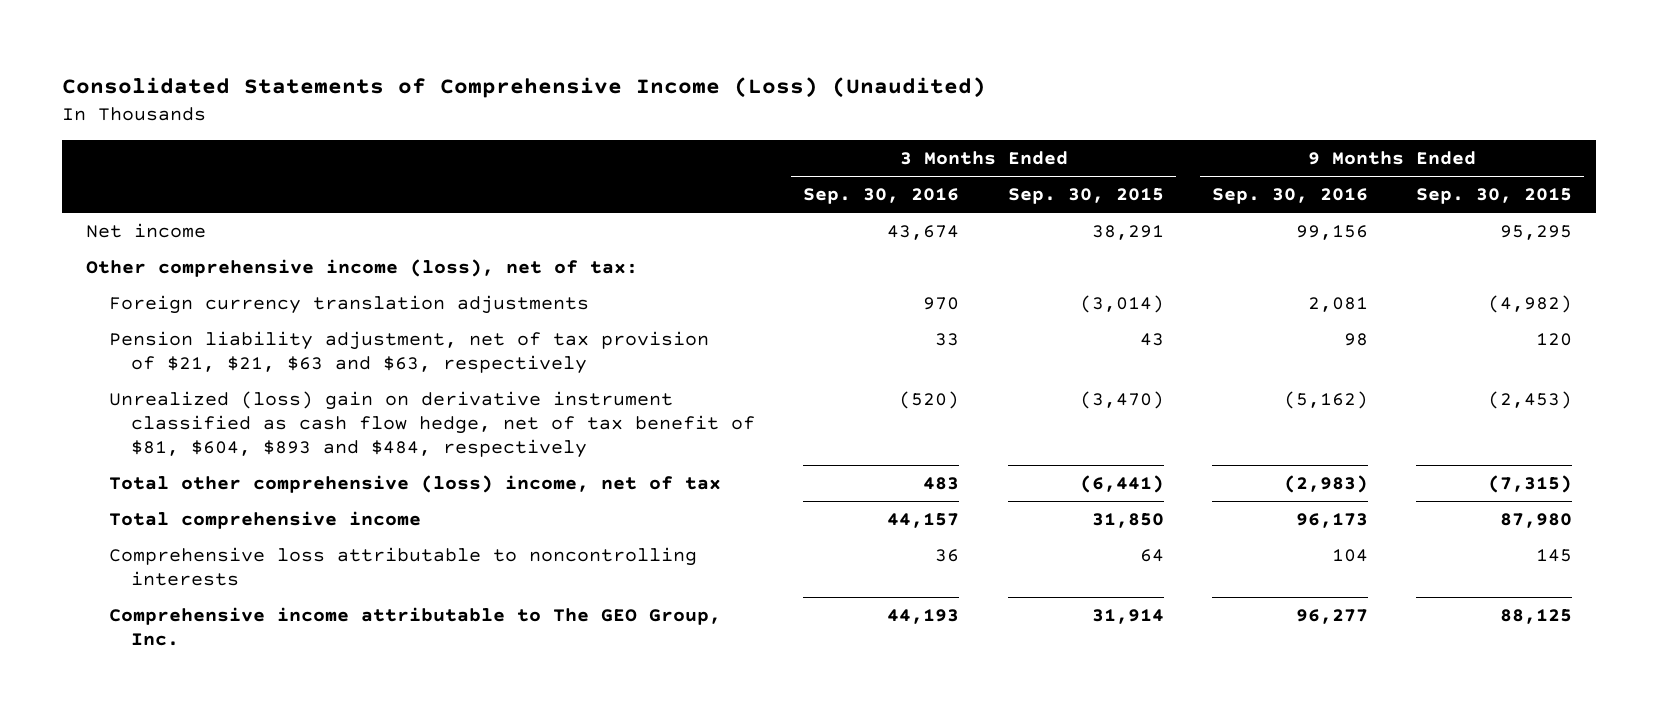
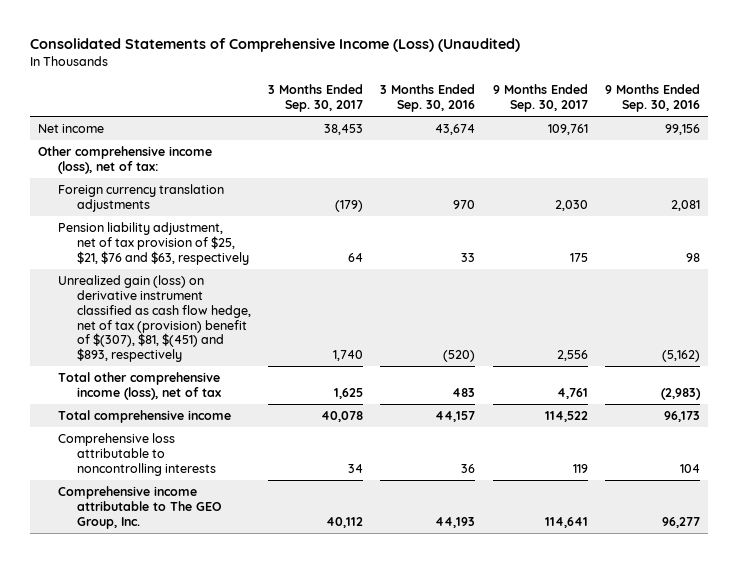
- | 3 Months Ended Sep. 30, 2016 | 3 Months Ended Sep. 30, 2015 | 9 Months Ended Sep. 30, 2016 | 9 Months Ended Sep. 30, 2015
+ | 3 Months Ended Sep. 30, 2017 | 3 Months Ended Sep. 30, 2016 | 9 Months Ended Sep. 30, 2017 | 9 Months Ended Sep. 30, 2016
- Pension liability adjustment, net of tax provision of $21, $21, $63 and $63, respectively | 33 | 43 | 98 | 120
- Unrealized (loss) gain on derivative instrument classified as cash flow hedge, net of tax benefit of $81, $604, $893 and $484, respectively | (520) | (3,470) | (5,162) | (2,453)
- Total other comprehensive (loss) income, net of tax | 483 | (6,441) | (2,983) | (7,315)
+ Pension liability adjustment, net of tax provision of $25, $21, $76 and $63, respectively | 64 | 33 | 175 | 98
+ Unrealized gain (loss) on derivative instrument classified as cash flow hedge, net of tax (provision) benefit of $(307), $81, $(451) and $893, respectively | 1,740 | (520) | 2,556 | (5,162)
+ Total other comprehensive income (loss), net of tax | 1,625 | 483 | 4,761 | (2,983)

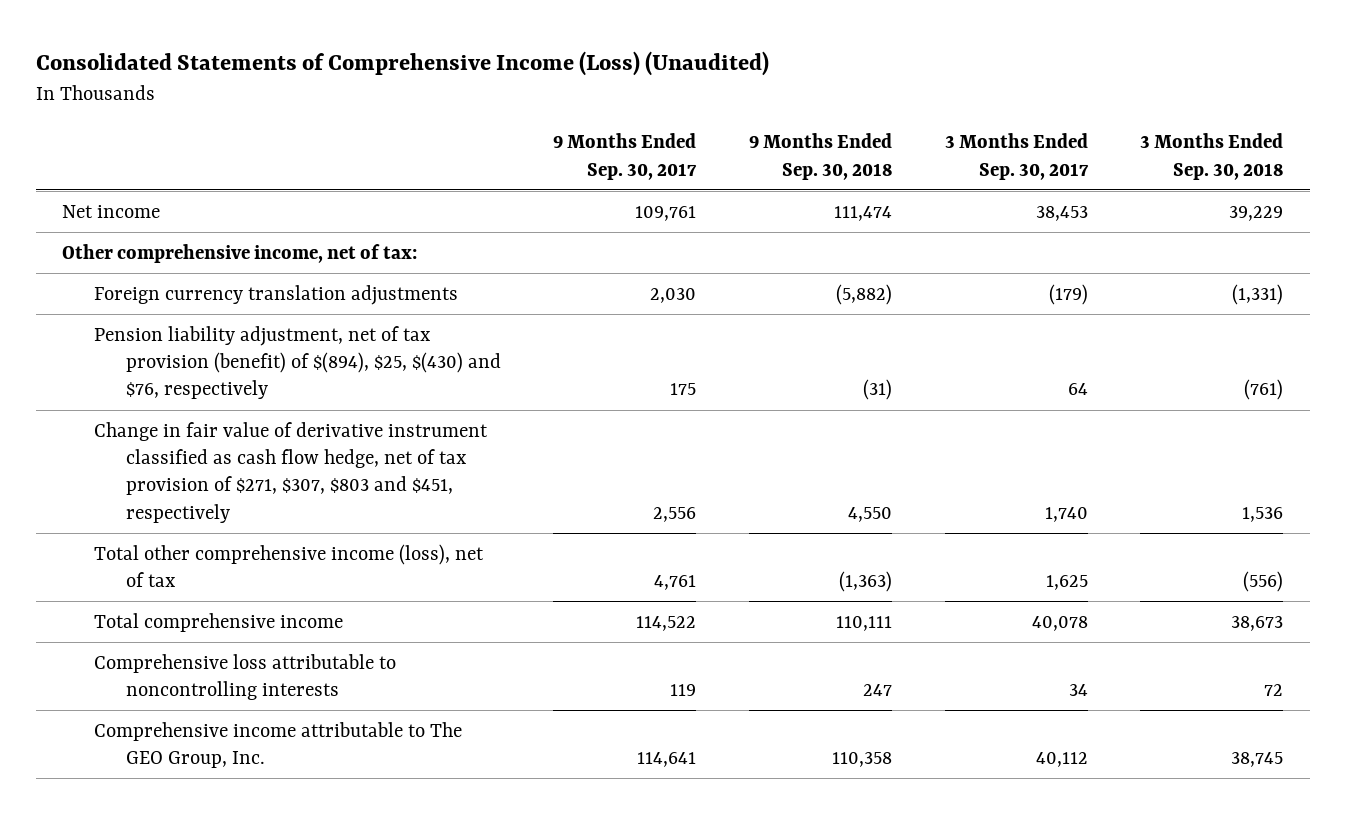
- | 3 Months Ended Sep. 30, 2017 | 3 Months Ended Sep. 30, 2016 | 9 Months Ended Sep. 30, 2017 | 9 Months Ended Sep. 30, 2016
+ | 9 Months Ended Sep. 30, 2017 | 9 Months Ended Sep. 30, 2018 | 3 Months Ended Sep. 30, 2017 | 3 Months Ended Sep. 30, 2018
- Other comprehensive income (loss), net of tax:
+ Other comprehensive income, net of tax:
- Pension liability adjustment, net of tax provision of $25, $21, $76 and $63, respectively | 64 | 33 | 175 | 98
- Unrealized gain (loss) on derivative instrument classified as cash flow hedge, net of tax (provision) benefit of $(307), $81, $(451) and $893, respectively | 1,740 | (520) | 2,556 | (5,162)
+ Pension liability adjustment, net of tax provision (benefit) of $(894), $25, $(430) and $76, respectively | 175 | (31) | 64 | (761)
+ Change in fair value of derivative instrument classified as cash flow hedge, net of tax provision of $271, $307, $803 and $451, respectively | 2,556 | 4,550 | 1,740 | 1,536

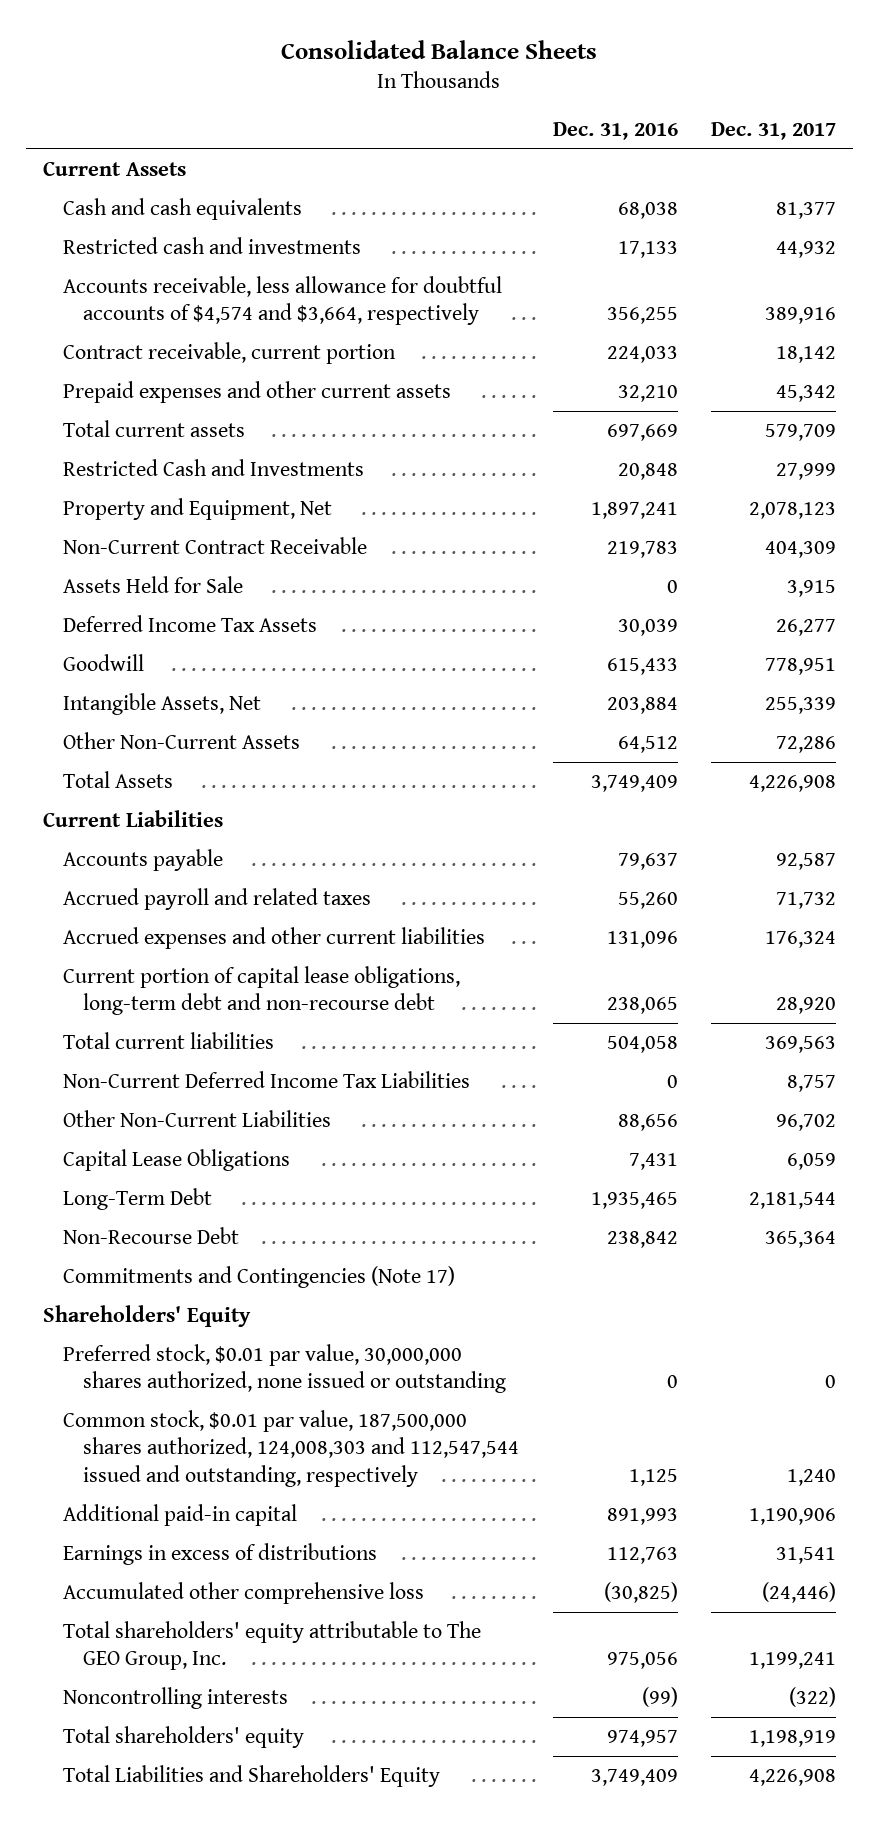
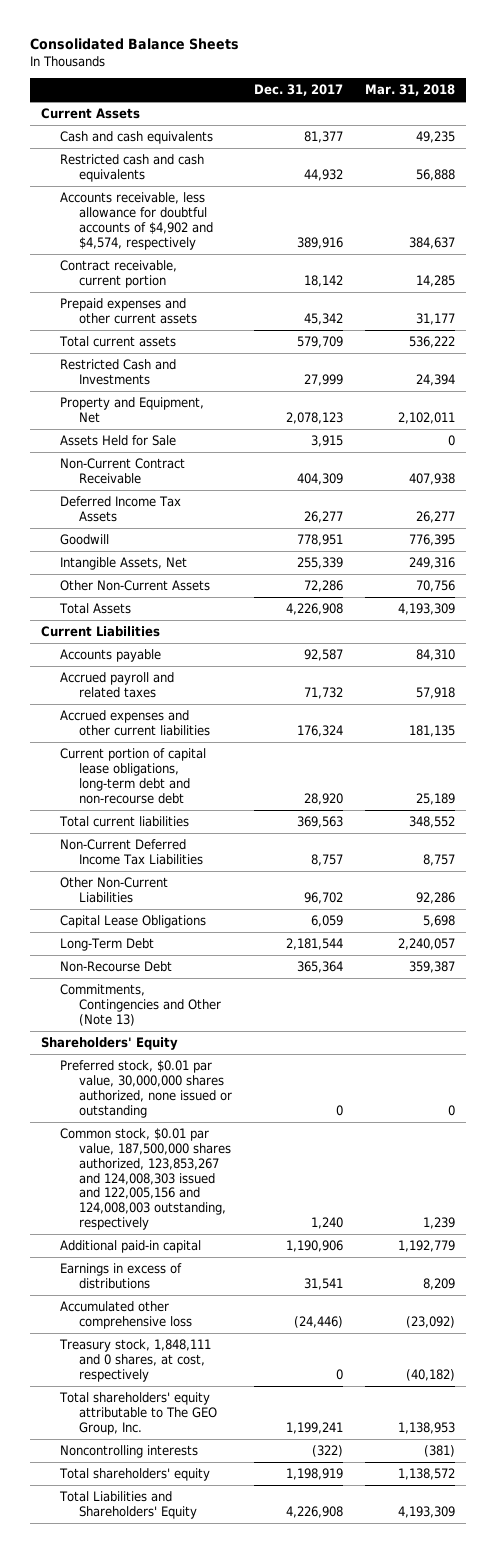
- | Dec. 31, 2016 | Dec. 31, 2017
+ | Dec. 31, 2017 | Mar. 31, 2018
- Restricted cash and investments | 17,133 | 44,932
- Accounts receivable, less allowance for doubtful accounts of $4,574 and $3,664, respectively | 356,255 | 389,916
+ Restricted cash and cash equivalents | 44,932 | 56,888
+ Accounts receivable, less allowance for doubtful accounts of $4,902 and $4,574, respectively | 389,916 | 384,637
moved down: Non-Current Contract Receivable | 404,309 | 407,938
- Commitments and Contingencies (Note 17)
+ Commitments, Contingencies and Other (Note 13)
- Common stock, $0.01 par value, 187,500,000 shares authorized, 124,008,303 and 112,547,544 issued and outstanding, respectively | 1,125 | 1,240
+ Common stock, $0.01 par value, 187,500,000 shares authorized, 123,853,267 and 124,008,303 issued and 122,005,156 and 124,008,003 outstanding, respectively | 1,240 | 1,239
+ Treasury stock, 1,848,111 and 0 shares, at cost, respectively | 0 | (40,182)

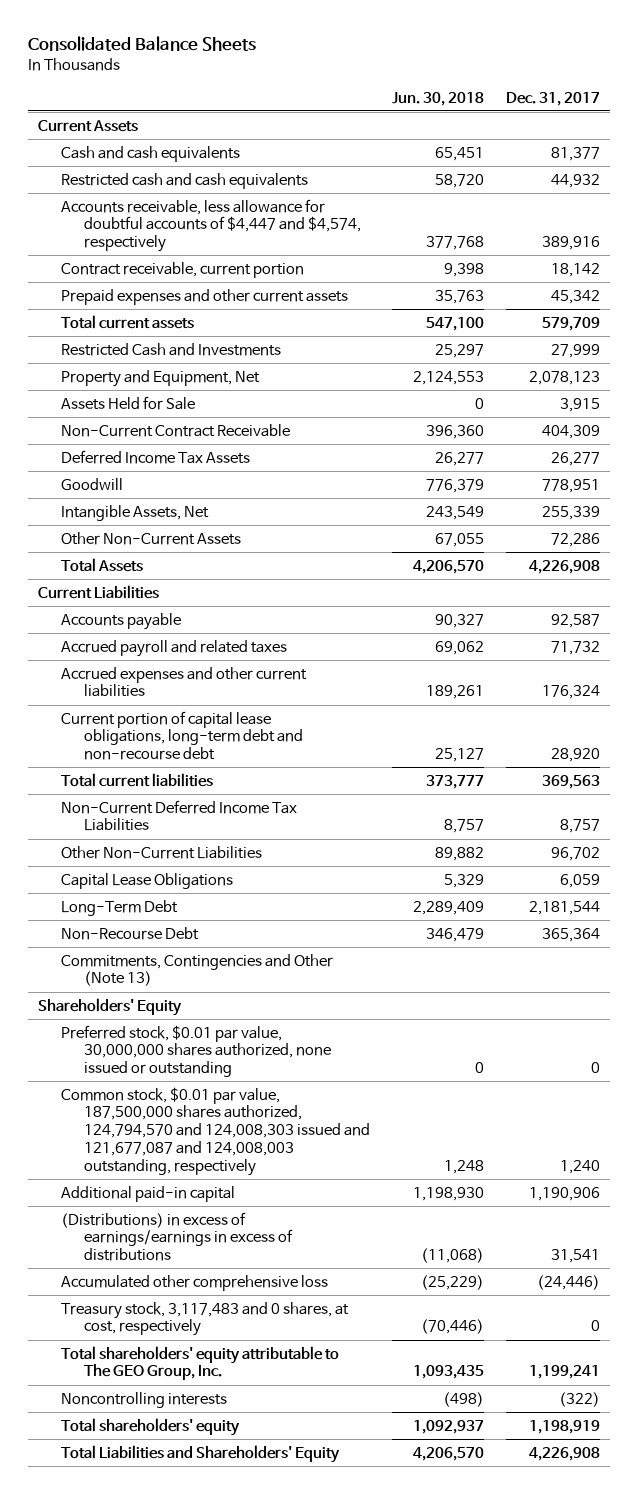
- | Dec. 31, 2017 | Mar. 31, 2018
+ | Jun. 30, 2018 | Dec. 31, 2017
- Accounts receivable, less allowance for doubtful accounts of $4,902 and $4,574, respectively | 389,916 | 384,637
+ Accounts receivable, less allowance for doubtful accounts of $4,447 and $4,574, respectively | 377,768 | 389,916
- Common stock, $0.01 par value, 187,500,000 shares authorized, 123,853,267 and 124,008,303 issued and 122,005,156 and 124,008,003 outstanding, respectively | 1,240 | 1,239
+ Common stock, $0.01 par value, 187,500,000 shares authorized, 124,794,570 and 124,008,303 issued and 121,677,087 and 124,008,003 outstanding, respectively | 1,248 | 1,240
- Earnings in excess of distributions | 31,541 | 8,209
+ (Distributions) in excess of earnings/earnings in excess of distributions | (11,068) | 31,541
- Treasury stock, 1,848,111 and 0 shares, at cost, respectively | 0 | (40,182)
+ Treasury stock, 3,117,483 and 0 shares, at cost, respectively | (70,446) | 0

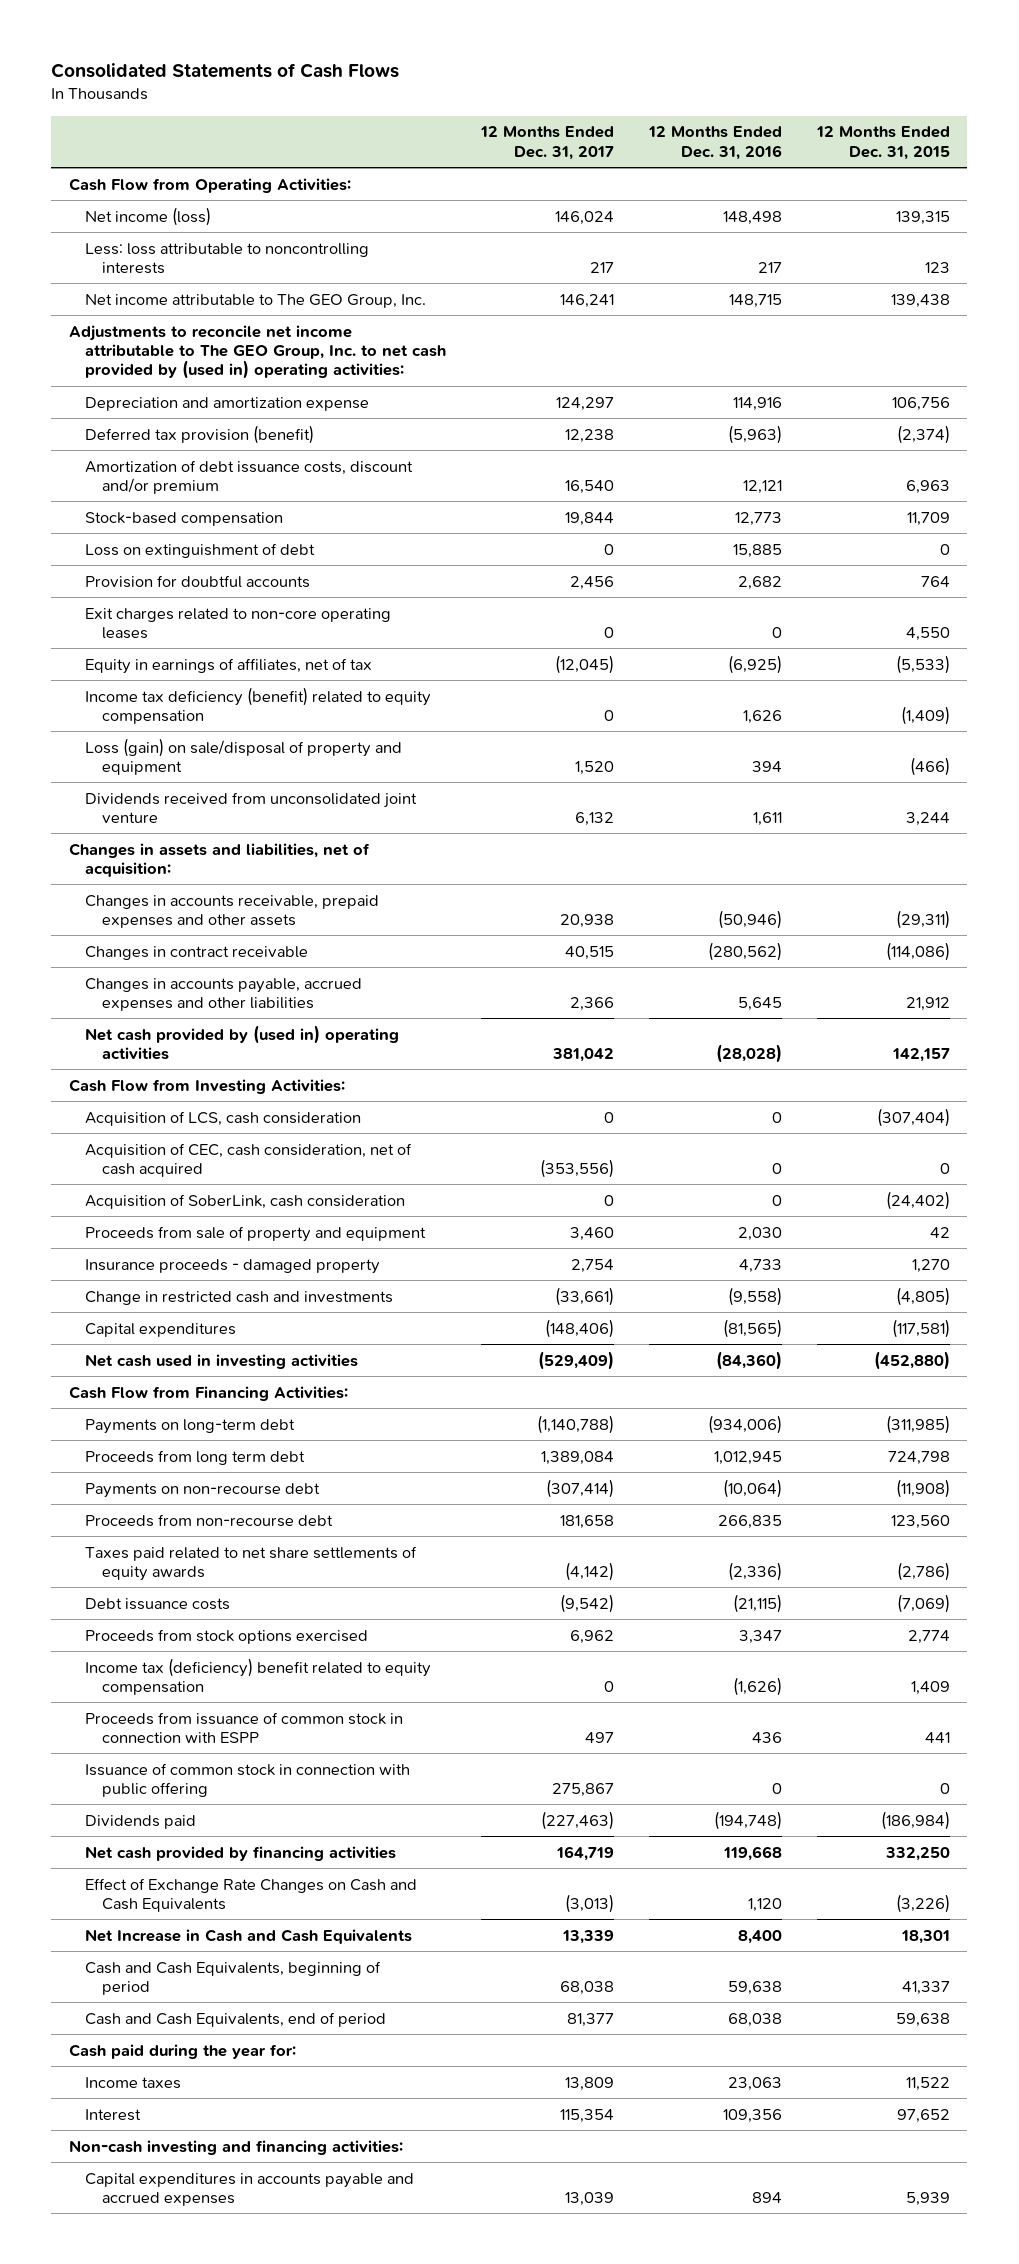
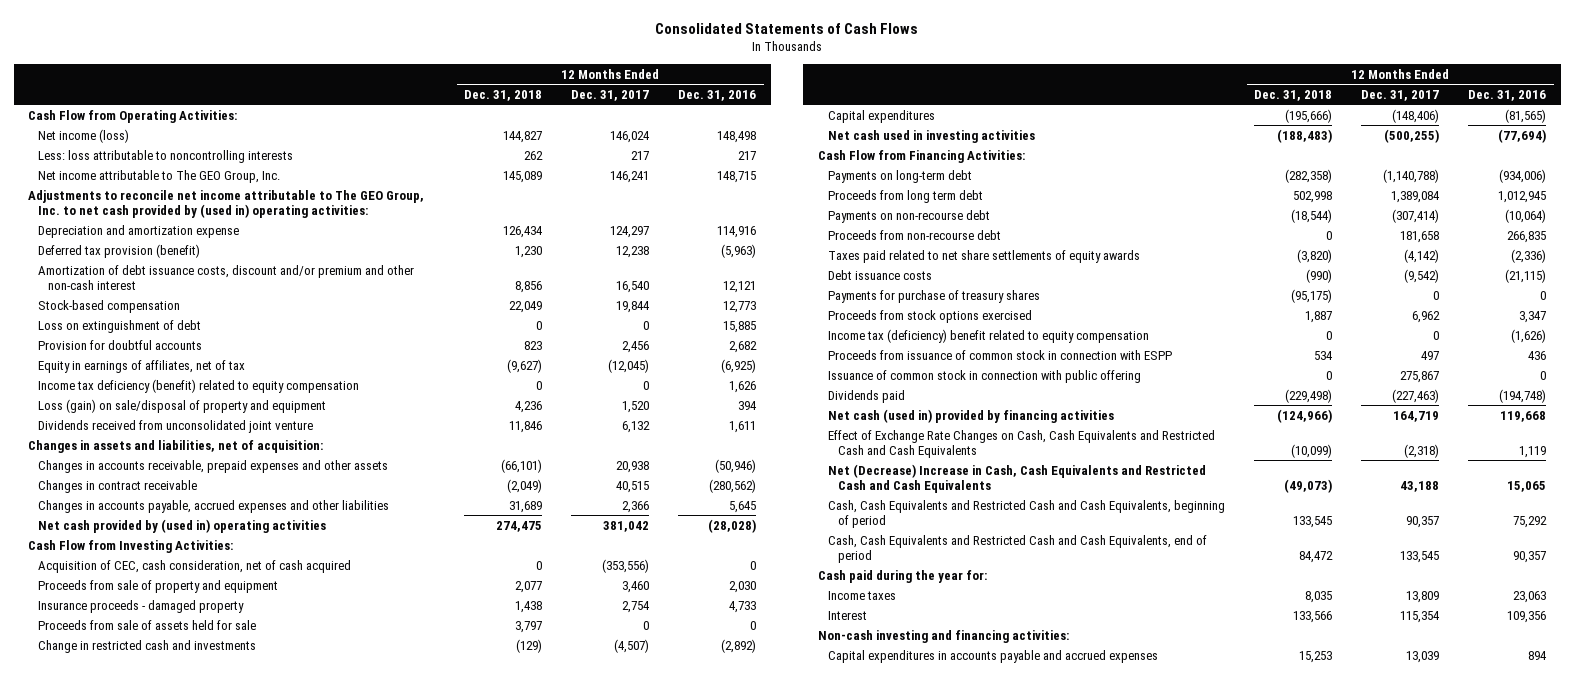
- | 12 Months Ended Dec. 31, 2017 | 12 Months Ended Dec. 31, 2016 | 12 Months Ended Dec. 31, 2015
+ | 12 Months Ended Dec. 31, 2018 | 12 Months Ended Dec. 31, 2017 | 12 Months Ended Dec. 31, 2016
- Amortization of debt issuance costs, discount and/or premium | 16,540 | 12,121 | 6,963
+ Amortization of debt issuance costs, discount and/or premium and other non-cash interest | 8,856 | 16,540 | 12,121
- Exit charges related to non-core operating leases | 0 | 0 | 4,550
- Acquisition of LCS, cash consideration | 0 | 0 | (307,404)
- Acquisition of SoberLink, cash consideration | 0 | 0 | (24,402)
- Change in restricted cash and investments | (33,661) | (9,558) | (4,805)
+ Proceeds from sale of assets held for sale | 3,797 | 0 | 0
+ Change in restricted cash and investments | (129) | (4,507) | (2,892)
- Net cash used in investing activities | (529,409) | (84,360) | (452,880)
+ Net cash used in investing activities | (188,483) | (500,255) | (77,694)
+ Payments for purchase of treasury shares | (95,175) | 0 | 0
- Net cash provided by financing activities | 164,719 | 119,668 | 332,250
- Effect of Exchange Rate Changes on Cash and Cash Equivalents | (3,013) | 1,120 | (3,226)
- Net Increase in Cash and Cash Equivalents | 13,339 | 8,400 | 18,301
- Cash and Cash Equivalents, beginning of period | 68,038 | 59,638 | 41,337
- Cash and Cash Equivalents, end of period | 81,377 | 68,038 | 59,638
+ Net cash (used in) provided by financing activities | (124,966) | 164,719 | 119,668
+ Effect of Exchange Rate Changes on Cash, Cash Equivalents and Restricted Cash and Cash Equivalents | (10,099) | (2,318) | 1,119
+ Net (Decrease) Increase in Cash, Cash Equivalents and Restricted Cash and Cash Equivalents | (49,073) | 43,188 | 15,065
+ Cash, Cash Equivalents and Restricted Cash and Cash Equivalents, beginning of period | 133,545 | 90,357 | 75,292
+ Cash, Cash Equivalents and Restricted Cash and Cash Equivalents, end of period | 84,472 | 133,545 | 90,357

